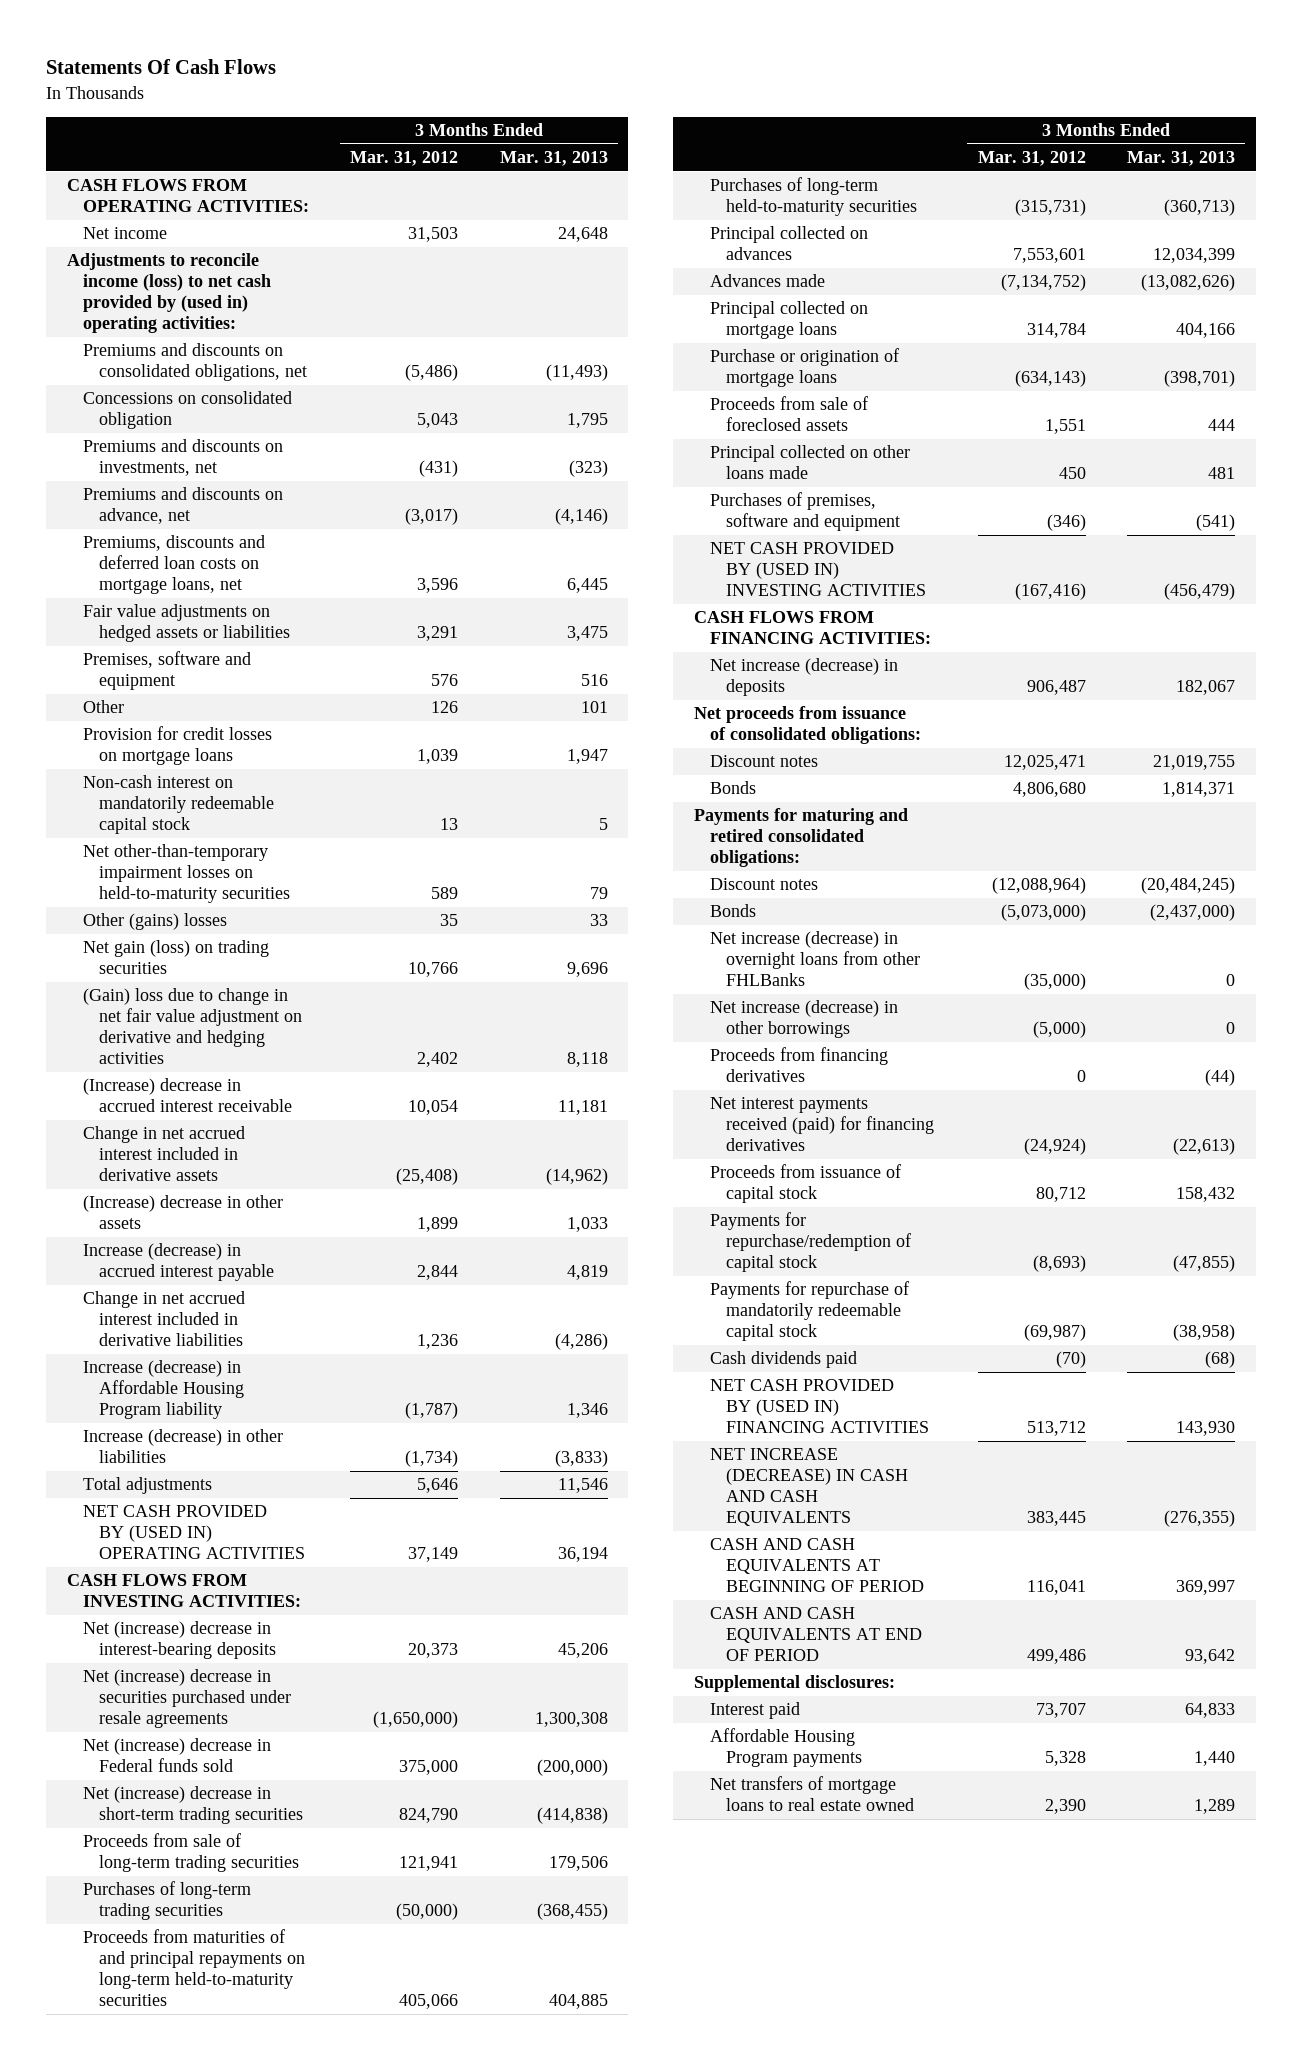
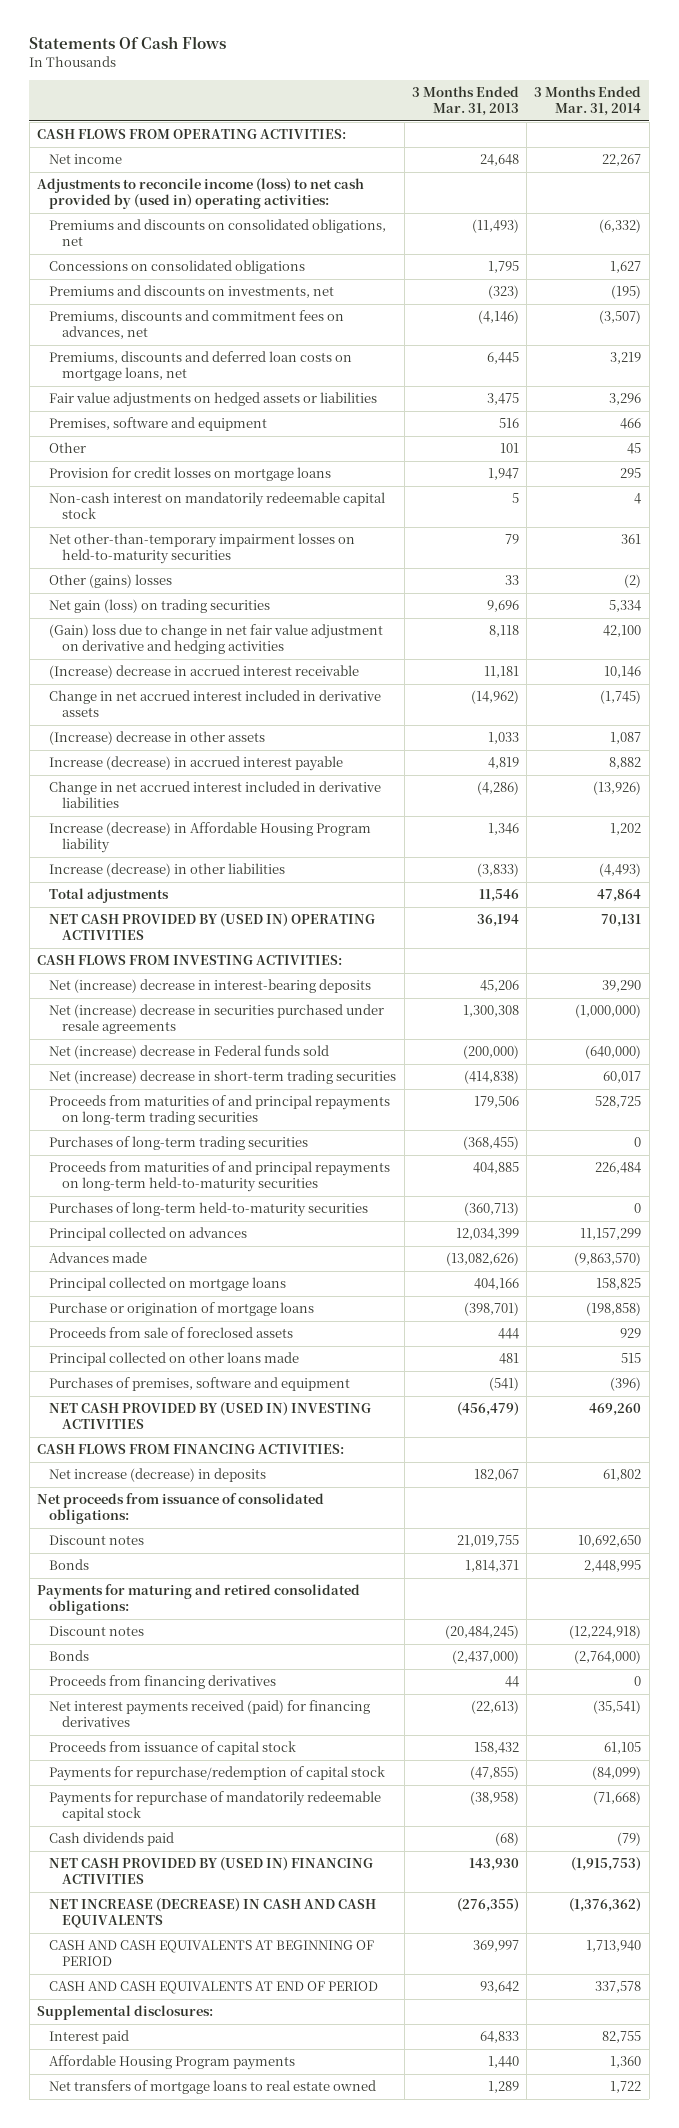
- | 3 Months Ended Mar. 31, 2012 | 3 Months Ended Mar. 31, 2013
+ | 3 Months Ended Mar. 31, 2013 | 3 Months Ended Mar. 31, 2014
- Concessions on consolidated obligation | 5,043 | 1,795
+ Concessions on consolidated obligations | 1,795 | 1,627
- Premiums and discounts on advance, net | (3,017) | (4,146)
+ Premiums, discounts and commitment fees on advances, net | (4,146) | (3,507)
- Proceeds from sale of long-term trading securities | 121,941 | 179,506
+ Proceeds from maturities of and principal repayments on long-term trading securities | 179,506 | 528,725
- Net increase (decrease) in overnight loans from other FHLBanks | (35,000) | 0
- Net increase (decrease) in other borrowings | (5,000) | 0
- Proceeds from financing derivatives | 0 | (44)
+ Proceeds from financing derivatives | 44 | 0

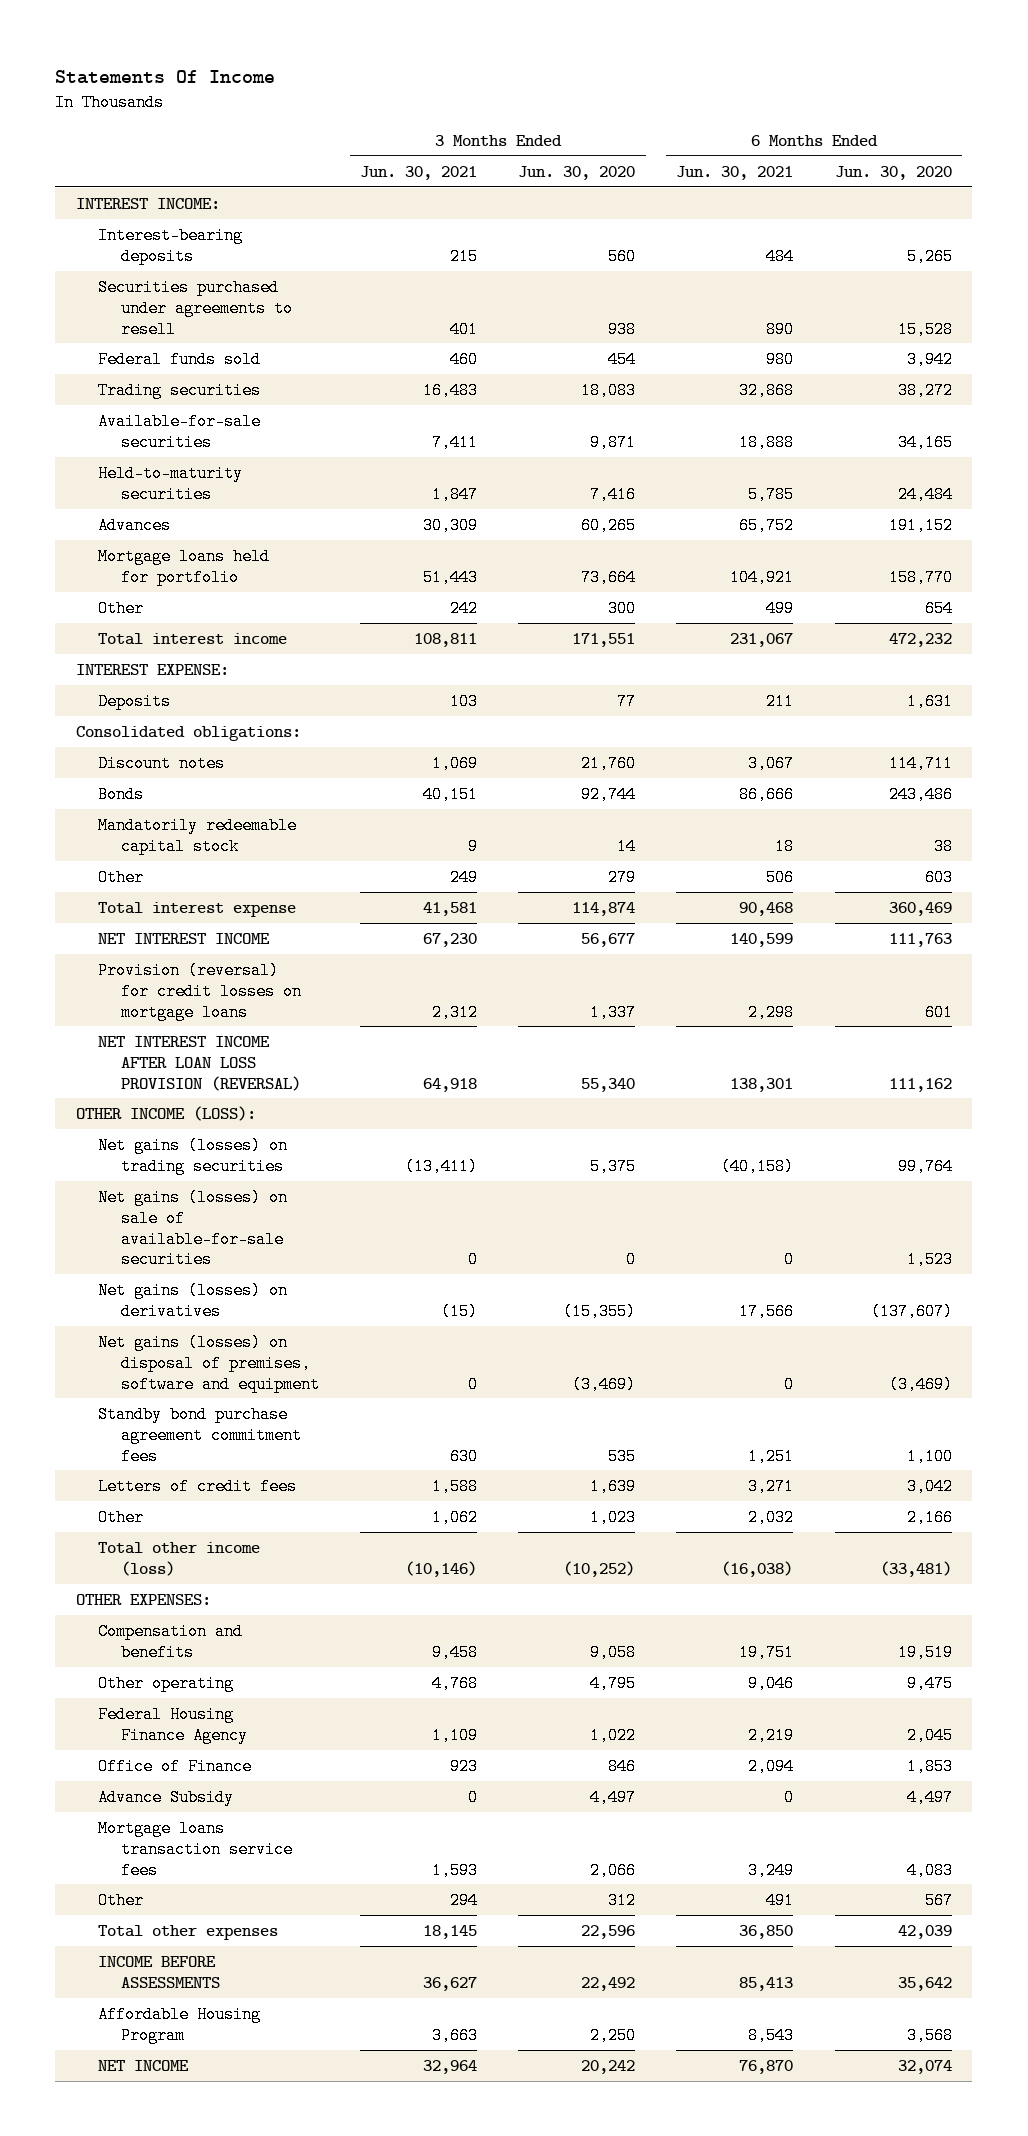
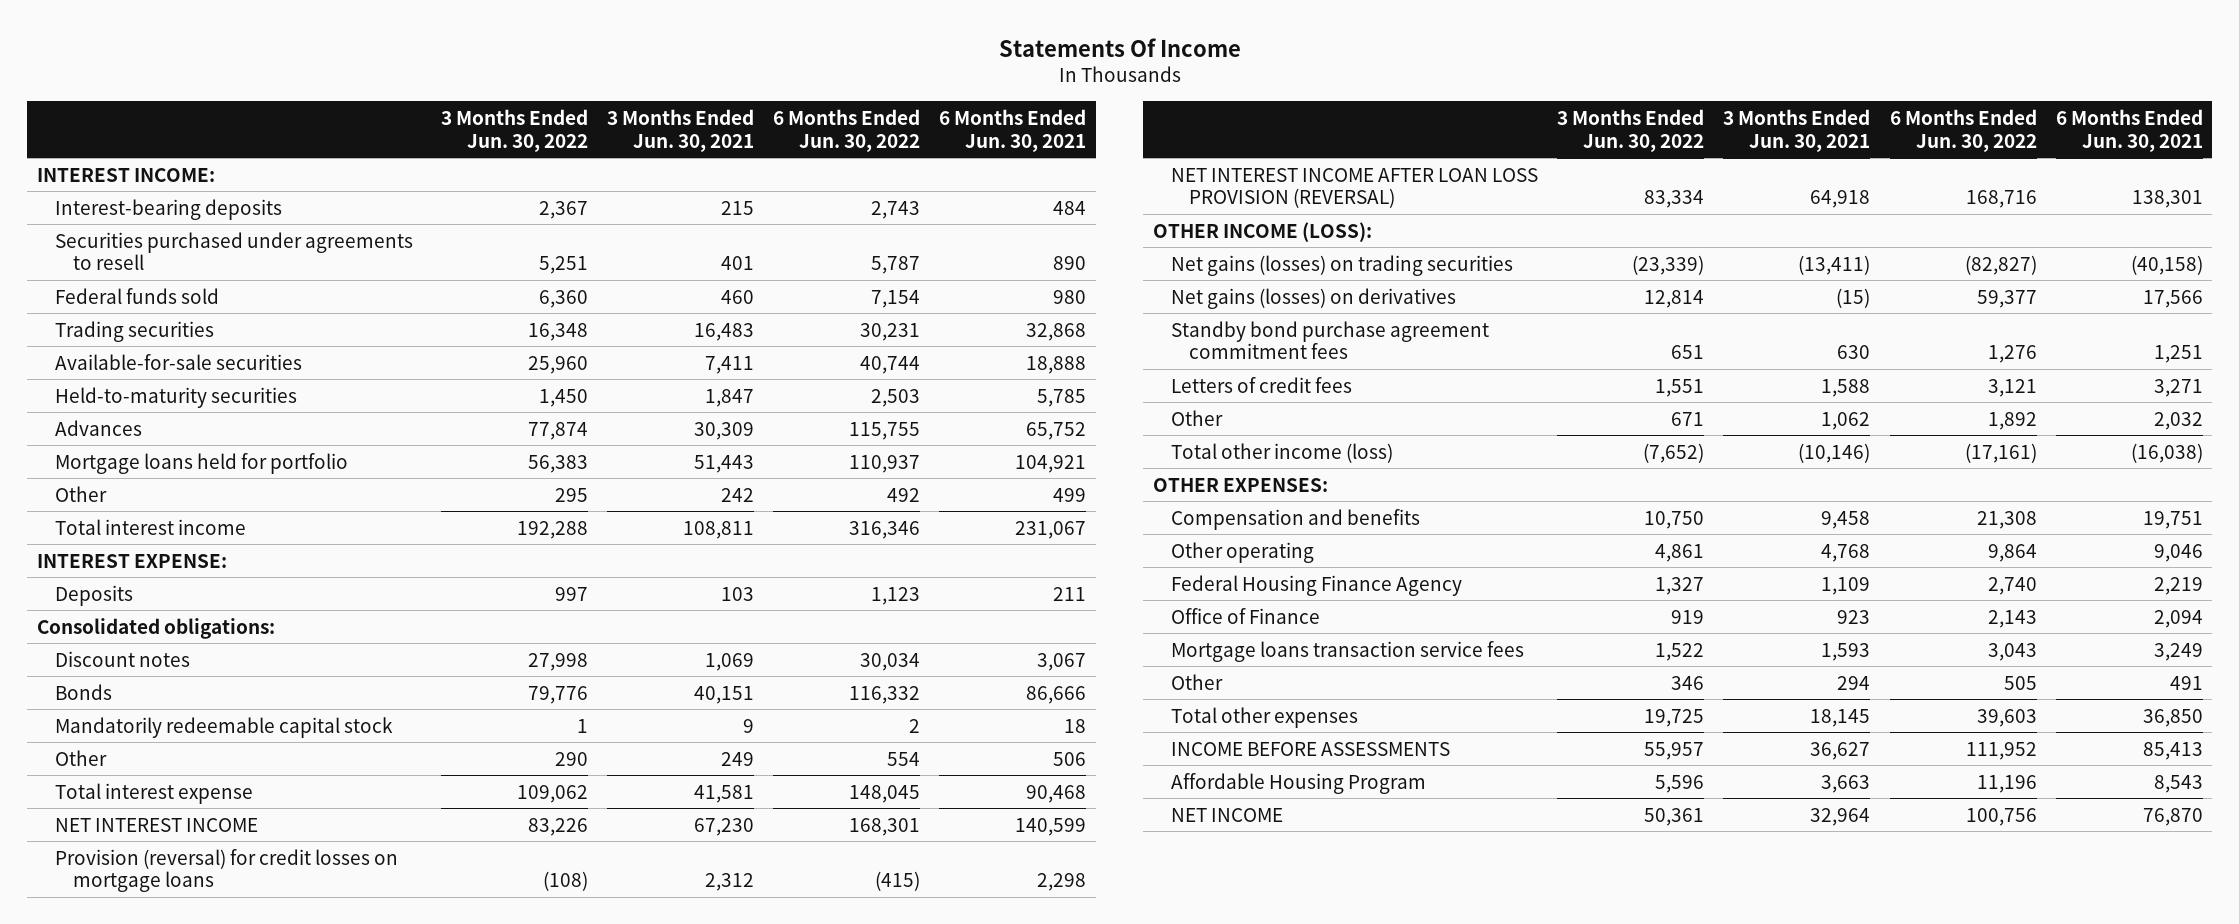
- | 3 Months Ended Jun. 30, 2021 | 3 Months Ended Jun. 30, 2020 | 6 Months Ended Jun. 30, 2021 | 6 Months Ended Jun. 30, 2020
+ | 3 Months Ended Jun. 30, 2022 | 3 Months Ended Jun. 30, 2021 | 6 Months Ended Jun. 30, 2022 | 6 Months Ended Jun. 30, 2021
- Net gains (losses) on sale of available-for-sale securities | 0 | 0 | 0 | 1,523
- Net gains (losses) on disposal of premises, software and equipment | 0 | (3,469) | 0 | (3,469)
- Advance Subsidy | 0 | 4,497 | 0 | 4,497

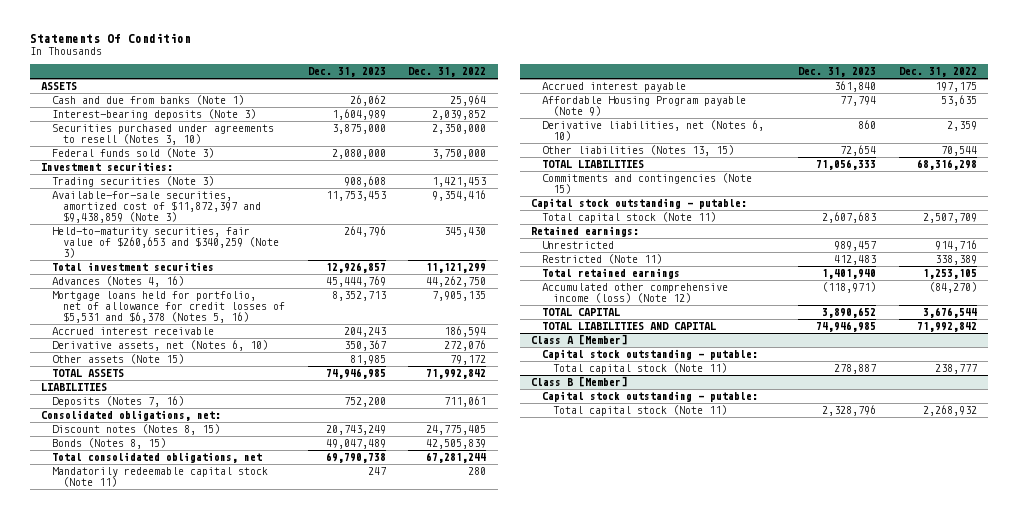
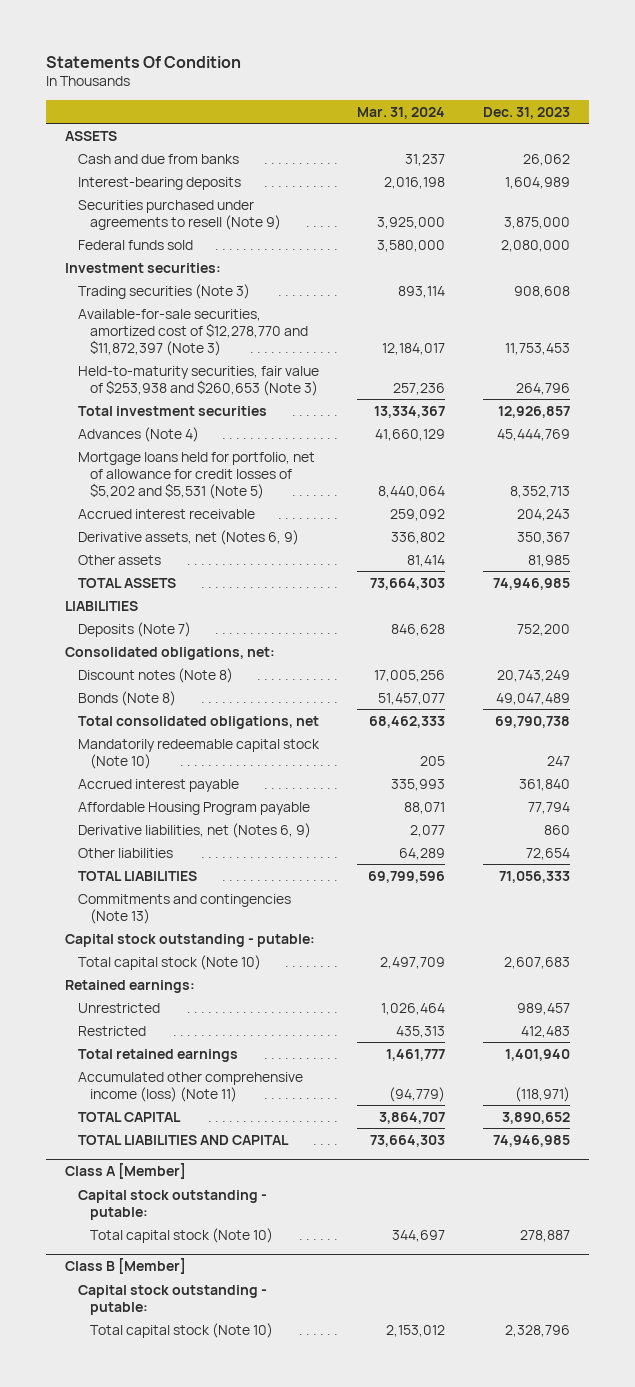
- | Dec. 31, 2023 | Dec. 31, 2022
+ | Mar. 31, 2024 | Dec. 31, 2023
- Cash and due from banks (Note 1) | 26,062 | 25,964
- Interest-bearing deposits (Note 3) | 1,604,989 | 2,039,852
- Securities purchased under agreements to resell (Notes 3, 10) | 3,875,000 | 2,350,000
- Federal funds sold (Note 3) | 2,080,000 | 3,750,000
+ Cash and due from banks | 31,237 | 26,062
+ Interest-bearing deposits | 2,016,198 | 1,604,989
+ Securities purchased under agreements to resell (Note 9) | 3,925,000 | 3,875,000
+ Federal funds sold | 3,580,000 | 2,080,000
- Available-for-sale securities, amortized cost of $11,872,397 and $9,438,859 (Note 3) | 11,753,453 | 9,354,416
- Held-to-maturity securities, fair value of $260,653 and $340,259 (Note 3) | 264,796 | 345,430
+ Available-for-sale securities, amortized cost of $12,278,770 and $11,872,397 (Note 3) | 12,184,017 | 11,753,453
+ Held-to-maturity securities, fair value of $253,938 and $260,653 (Note 3) | 257,236 | 264,796
- Advances (Notes 4, 16) | 45,444,769 | 44,262,750
- Mortgage loans held for portfolio, net of allowance for credit losses of $5,531 and $6,378 (Notes 5, 16) | 8,352,713 | 7,905,135
+ Advances (Note 4) | 41,660,129 | 45,444,769
+ Mortgage loans held for portfolio, net of allowance for credit losses of $5,202 and $5,531 (Note 5) | 8,440,064 | 8,352,713
- Derivative assets, net (Notes 6, 10) | 350,367 | 272,076
- Other assets (Note 15) | 81,985 | 79,172
+ Derivative assets, net (Notes 6, 9) | 336,802 | 350,367
+ Other assets | 81,414 | 81,985
- Deposits (Notes 7, 16) | 752,200 | 711,061
+ Deposits (Note 7) | 846,628 | 752,200
- Discount notes (Notes 8, 15) | 20,743,249 | 24,775,405
- Bonds (Notes 8, 15) | 49,047,489 | 42,505,839
+ Discount notes (Note 8) | 17,005,256 | 20,743,249
+ Bonds (Note 8) | 51,457,077 | 49,047,489
- Mandatorily redeemable capital stock (Note 11) | 247 | 280
+ Mandatorily redeemable capital stock (Note 10) | 205 | 247
- Affordable Housing Program payable (Note 9) | 77,794 | 53,635
- Derivative liabilities, net (Notes 6, 10) | 860 | 2,359
- Other liabilities (Notes 13, 15) | 72,654 | 70,544
+ Affordable Housing Program payable | 88,071 | 77,794
+ Derivative liabilities, net (Notes 6, 9) | 2,077 | 860
+ Other liabilities | 64,289 | 72,654
- Commitments and contingencies (Note 15)
+ Commitments and contingencies (Note 13)
- Total capital stock (Note 11) | 2,607,683 | 2,507,709
+ Total capital stock (Note 10) | 2,497,709 | 2,607,683
- Restricted (Note 11) | 412,483 | 338,389
+ Restricted | 435,313 | 412,483
- Accumulated other comprehensive income (loss) (Note 12) | (118,971) | (84,270)
+ Accumulated other comprehensive income (loss) (Note 11) | (94,779) | (118,971)
@ Class A [Member]
- Total capital stock (Note 11) | 278,887 | 238,777
+ Total capital stock (Note 10) | 344,697 | 278,887
@ Class B [Member]
- Total capital stock (Note 11) | 2,328,796 | 2,268,932
+ Total capital stock (Note 10) | 2,153,012 | 2,328,796

